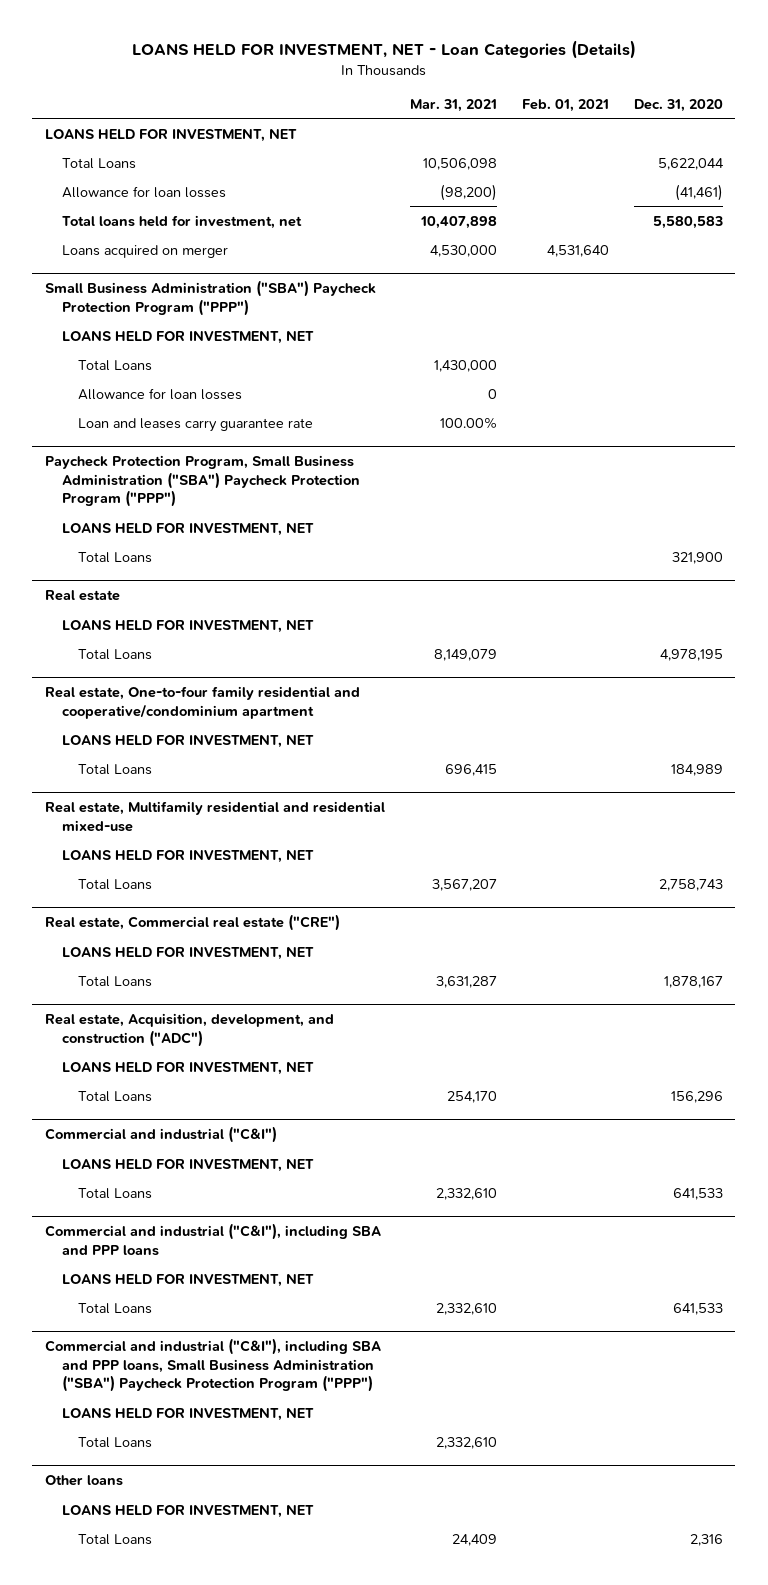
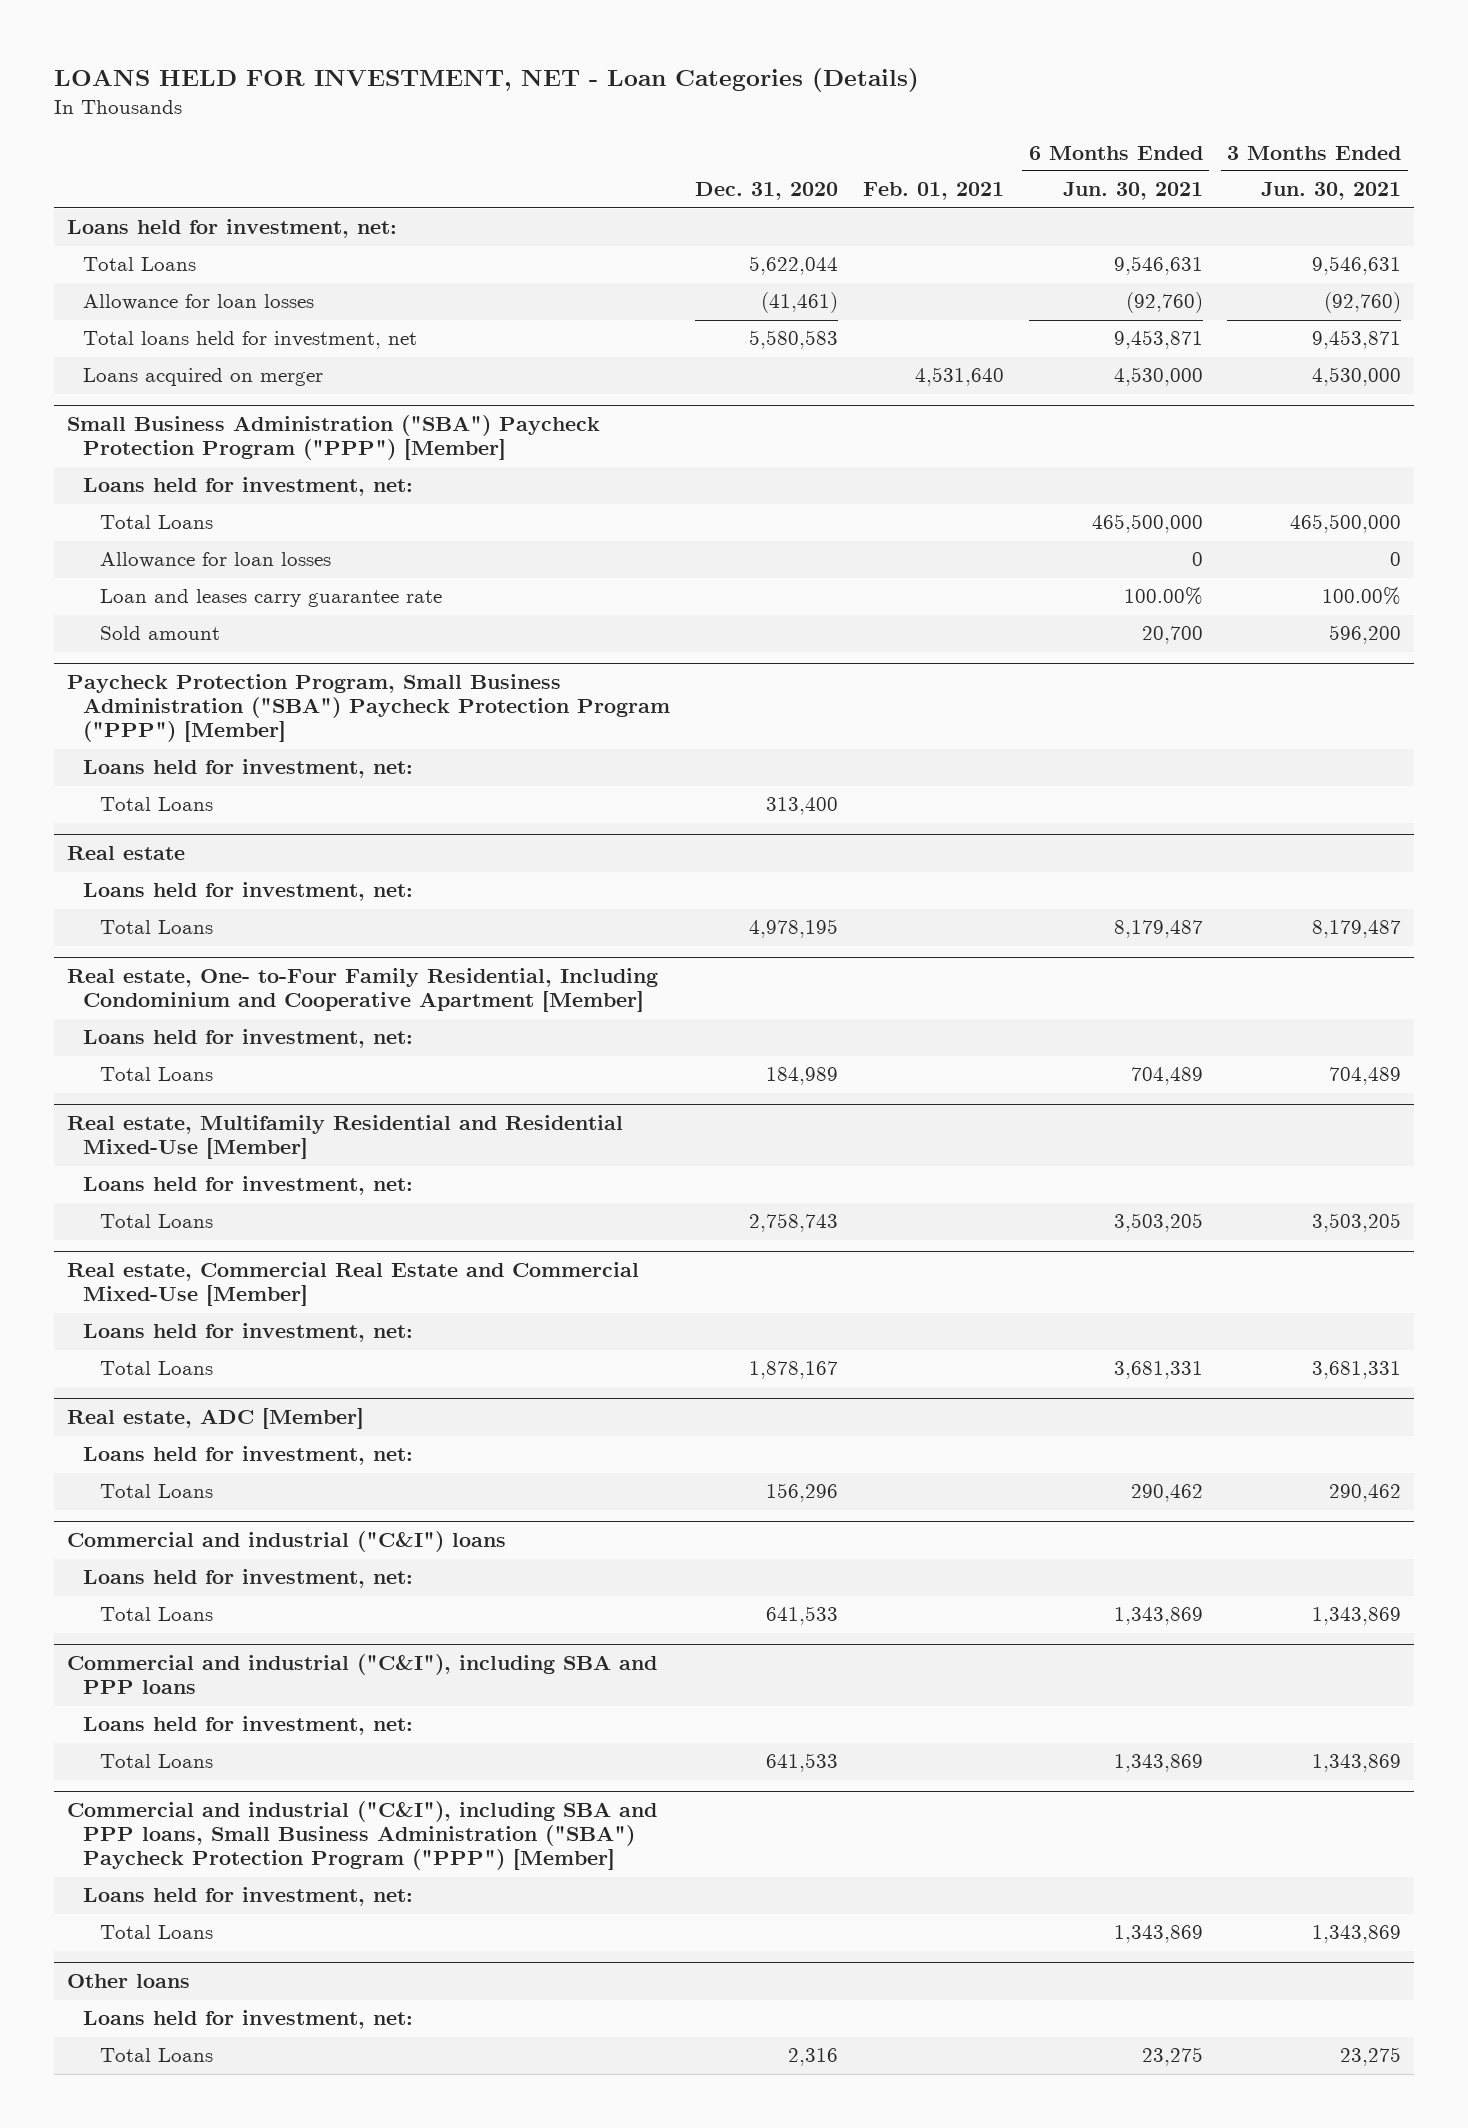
- | Mar. 31, 2021 | Feb. 01, 2021 | Dec. 31, 2020
+ | Dec. 31, 2020 | Feb. 01, 2021 | 6 Months Ended Jun. 30, 2021 | 3 Months Ended Jun. 30, 2021
- LOANS HELD FOR INVESTMENT, NET
+ Loans held for investment, net:
- Small Business Administration ("SBA") Paycheck Protection Program ("PPP")
- LOANS HELD FOR INVESTMENT, NET
+ Small Business Administration ("SBA") Paycheck Protection Program ("PPP") [Member]
+ Loans held for investment, net:
- Paycheck Protection Program, Small Business Administration ("SBA") Paycheck Protection Program ("PPP")
- LOANS HELD FOR INVESTMENT, NET
- Total Loans | | | 321,900
+ Sold amount | | | 20,700 | 596,200
+ Paycheck Protection Program, Small Business Administration ("SBA") Paycheck Protection Program ("PPP") [Member]
+ Loans held for investment, net:
+ Total Loans | 313,400 | | |
@ Real estate
- LOANS HELD FOR INVESTMENT, NET
+ Loans held for investment, net:
- Real estate, One-to-four family residential and cooperative/condominium apartment
- LOANS HELD FOR INVESTMENT, NET
+ Real estate, One- to-Four Family Residential, Including Condominium and Cooperative Apartment [Member]
+ Loans held for investment, net:
- Real estate, Multifamily residential and residential mixed-use
- LOANS HELD FOR INVESTMENT, NET
+ Real estate, Multifamily Residential and Residential Mixed-Use [Member]
+ Loans held for investment, net:
- Real estate, Commercial real estate ("CRE")
- LOANS HELD FOR INVESTMENT, NET
+ Real estate, Commercial Real Estate and Commercial Mixed-Use [Member]
+ Loans held for investment, net:
- Real estate, Acquisition, development, and construction ("ADC")
- LOANS HELD FOR INVESTMENT, NET
+ Real estate, ADC [Member]
+ Loans held for investment, net:
- Commercial and industrial ("C&I")
- LOANS HELD FOR INVESTMENT, NET
+ Commercial and industrial ("C&I") loans
+ Loans held for investment, net:
@ Commercial and industrial ("C&I"), including SBA and PPP loans
- LOANS HELD FOR INVESTMENT, NET
+ Loans held for investment, net:
- Commercial and industrial ("C&I"), including SBA and PPP loans, Small Business Administration ("SBA") Paycheck Protection Program ("PPP")
- LOANS HELD FOR INVESTMENT, NET
+ Commercial and industrial ("C&I"), including SBA and PPP loans, Small Business Administration ("SBA") Paycheck Protection Program ("PPP") [Member]
+ Loans held for investment, net:
@ Other loans
- LOANS HELD FOR INVESTMENT, NET
+ Loans held for investment, net:

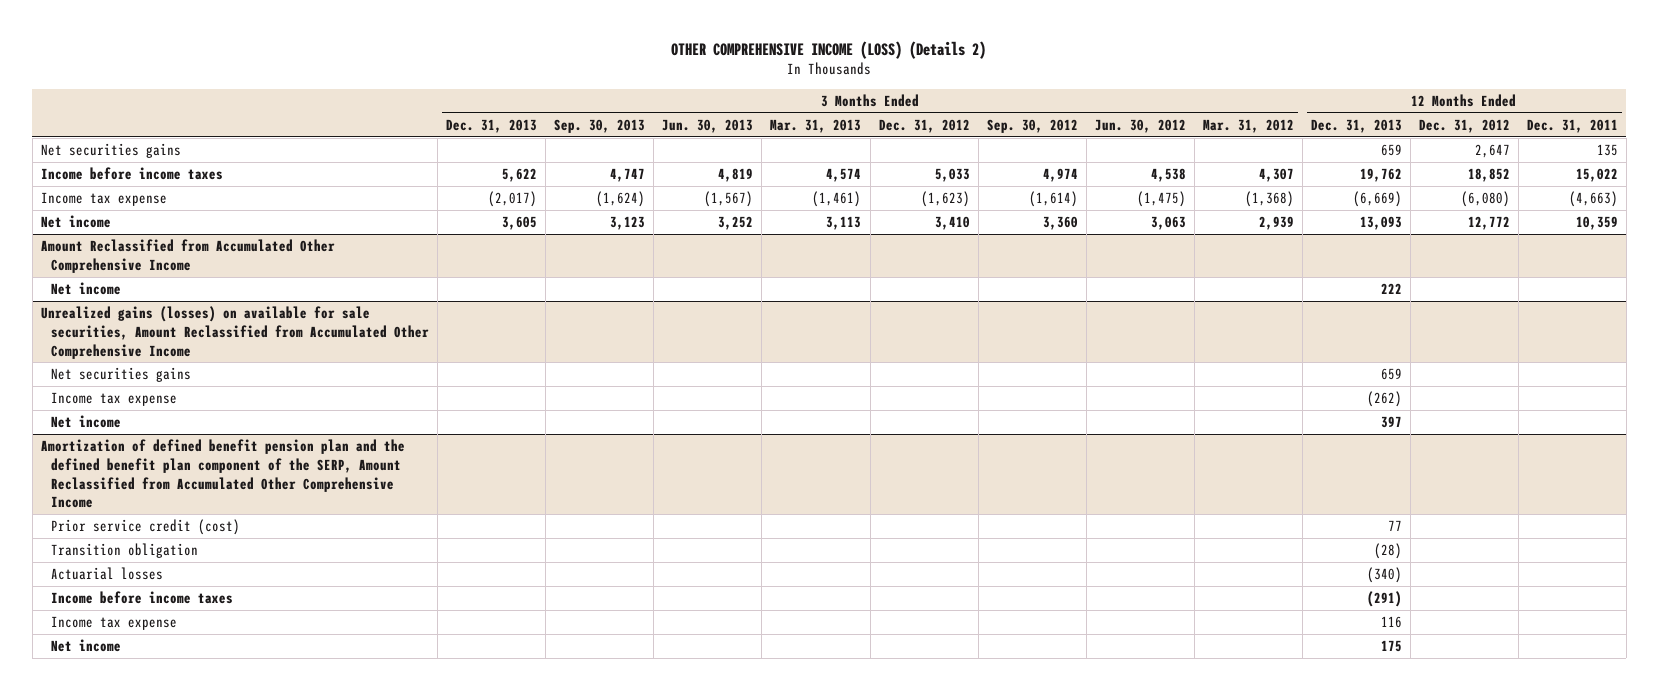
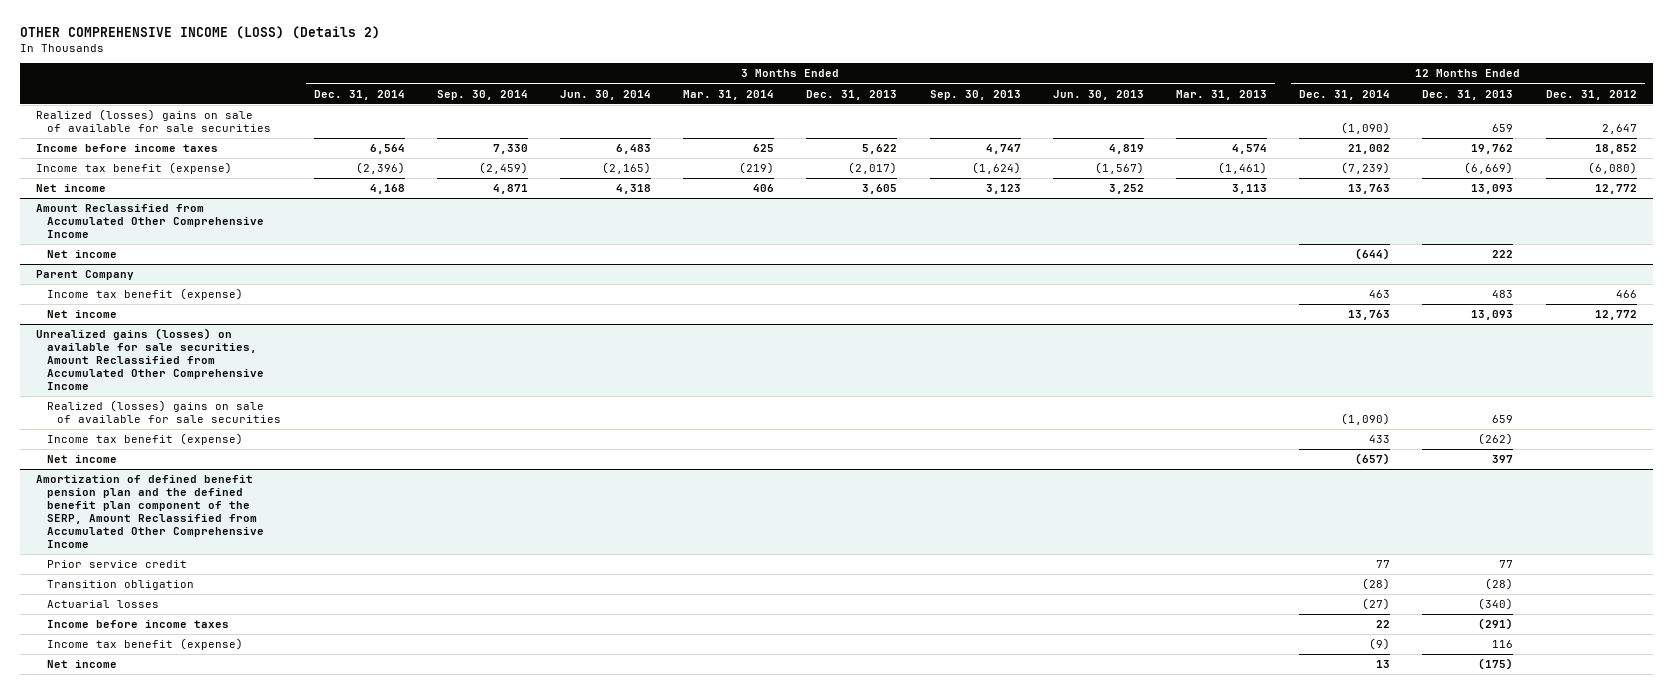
- | 3 Months Ended Dec. 31, 2013 | 3 Months Ended Sep. 30, 2013 | 3 Months Ended Jun. 30, 2013 | 3 Months Ended Mar. 31, 2013 | 3 Months Ended Dec. 31, 2012 | 3 Months Ended Sep. 30, 2012 | 3 Months Ended Jun. 30, 2012 | 3 Months Ended Mar. 31, 2012 | 12 Months Ended Dec. 31, 2013 | 12 Months Ended Dec. 31, 2012 | 12 Months Ended Dec. 31, 2011
+ | 3 Months Ended Dec. 31, 2014 | 3 Months Ended Sep. 30, 2014 | 3 Months Ended Jun. 30, 2014 | 3 Months Ended Mar. 31, 2014 | 3 Months Ended Dec. 31, 2013 | 3 Months Ended Sep. 30, 2013 | 3 Months Ended Jun. 30, 2013 | 3 Months Ended Mar. 31, 2013 | 12 Months Ended Dec. 31, 2014 | 12 Months Ended Dec. 31, 2013 | 12 Months Ended Dec. 31, 2012
- Net securities gains | | | | | | | | | 659 | 2,647 | 135
+ Realized (losses) gains on sale of available for sale securities | | | | | | | | | (1,090) | 659 | 2,647
- Income tax expense | (2,017) | (1,624) | (1,567) | (1,461) | (1,623) | (1,614) | (1,475) | (1,368) | (6,669) | (6,080) | (4,663)
+ Income tax benefit (expense) | (2,396) | (2,459) | (2,165) | (219) | (2,017) | (1,624) | (1,567) | (1,461) | (7,239) | (6,669) | (6,080)
+ Parent Company
+ Income tax benefit (expense) | | | | | | | | | 463 | 483 | 466
+ Net income | | | | | | | | | 13,763 | 13,093 | 12,772
@ Unrealized gains (losses) on available for sale securities, Amount Reclassified from Accumulated Other Comprehensive Income
- Net securities gains | | | | | | | | | 659 | |
- Income tax expense | | | | | | | | | (262) | |
+ Realized (losses) gains on sale of available for sale securities | | | | | | | | | (1,090) | 659 |
+ Income tax benefit (expense) | | | | | | | | | 433 | (262) |
@ Amortization of defined benefit pension plan and the defined benefit plan component of the SERP, Amount Reclassified from Accumulated Other Comprehensive Income
- Prior service credit (cost) | | | | | | | | | 77 | |
+ Prior service credit | | | | | | | | | 77 | 77 |
- Income tax expense | | | | | | | | | 116 | |
- Net income | | | | | | | | | 175 | |
+ Income tax benefit (expense) | | | | | | | | | (9) | 116 |
+ Net income | | | | | | | | | 13 | (175) |

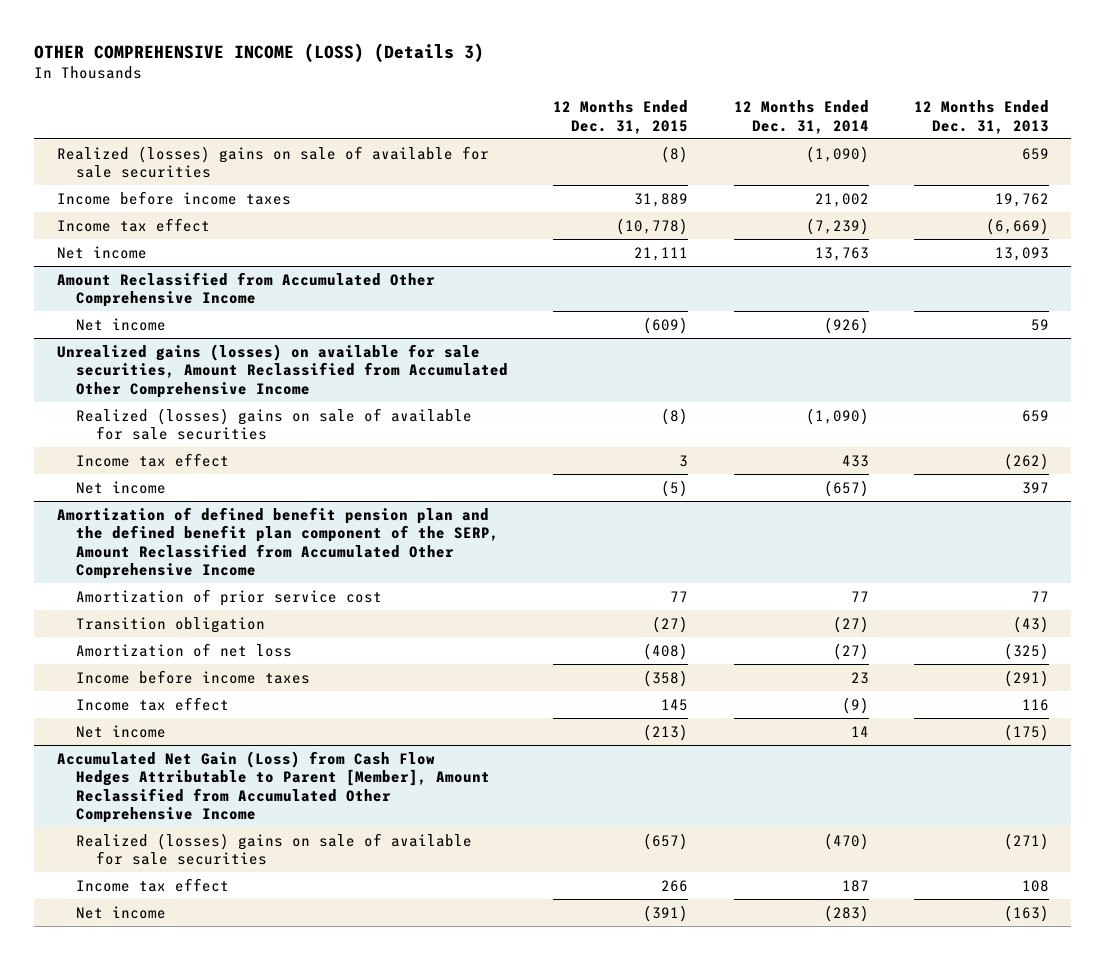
- OTHER COMPREHENSIVE INCOME (LOSS) (Details 2)
+ OTHER COMPREHENSIVE INCOME (LOSS) (Details 3)
- | 3 Months Ended Dec. 31, 2014 | 3 Months Ended Sep. 30, 2014 | 3 Months Ended Jun. 30, 2014 | 3 Months Ended Mar. 31, 2014 | 3 Months Ended Dec. 31, 2013 | 3 Months Ended Sep. 30, 2013 | 3 Months Ended Jun. 30, 2013 | 3 Months Ended Mar. 31, 2013 | 12 Months Ended Dec. 31, 2014 | 12 Months Ended Dec. 31, 2013 | 12 Months Ended Dec. 31, 2012
+ | 12 Months Ended Dec. 31, 2015 | 12 Months Ended Dec. 31, 2014 | 12 Months Ended Dec. 31, 2013
- Income tax benefit (expense) | (2,396) | (2,459) | (2,165) | (219) | (2,017) | (1,624) | (1,567) | (1,461) | (7,239) | (6,669) | (6,080)
+ Income tax effect | (10,778) | (7,239) | (6,669)
@ Amount Reclassified from Accumulated Other Comprehensive Income
- Net income | | | | | | | | | (644) | 222 |
- Parent Company
- Income tax benefit (expense) | | | | | | | | | 463 | 483 | 466
- Net income | | | | | | | | | 13,763 | 13,093 | 12,772
@ Amount Reclassified from Accumulated Other Comprehensive Income
+ Net income | (609) | (926) | 59
@ Unrealized gains (losses) on available for sale securities, Amount Reclassified from Accumulated Other Comprehensive Income
- Income tax benefit (expense) | | | | | | | | | 433 | (262) |
+ Income tax effect | 3 | 433 | (262)
@ Amortization of defined benefit pension plan and the defined benefit plan component of the SERP, Amount Reclassified from Accumulated Other Comprehensive Income
- Prior service credit | | | | | | | | | 77 | 77 |
- Transition obligation | | | | | | | | | (28) | (28) |
- Actuarial losses | | | | | | | | | (27) | (340) |
- Income before income taxes | | | | | | | | | 22 | (291) |
- Income tax benefit (expense) | | | | | | | | | (9) | 116 |
- Net income | | | | | | | | | 13 | (175) |
+ Amortization of prior service cost | 77 | 77 | 77
+ Transition obligation | (27) | (27) | (43)
+ Amortization of net loss | (408) | (27) | (325)
+ Income before income taxes | (358) | 23 | (291)
+ Income tax effect | 145 | (9) | 116
+ Net income | (213) | 14 | (175)
+ Accumulated Net Gain (Loss) from Cash Flow Hedges Attributable to Parent [Member], Amount Reclassified from Accumulated Other Comprehensive Income
+ Realized (losses) gains on sale of available for sale securities | (657) | (470) | (271)
+ Income tax effect | 266 | 187 | 108
+ Net income | (391) | (283) | (163)

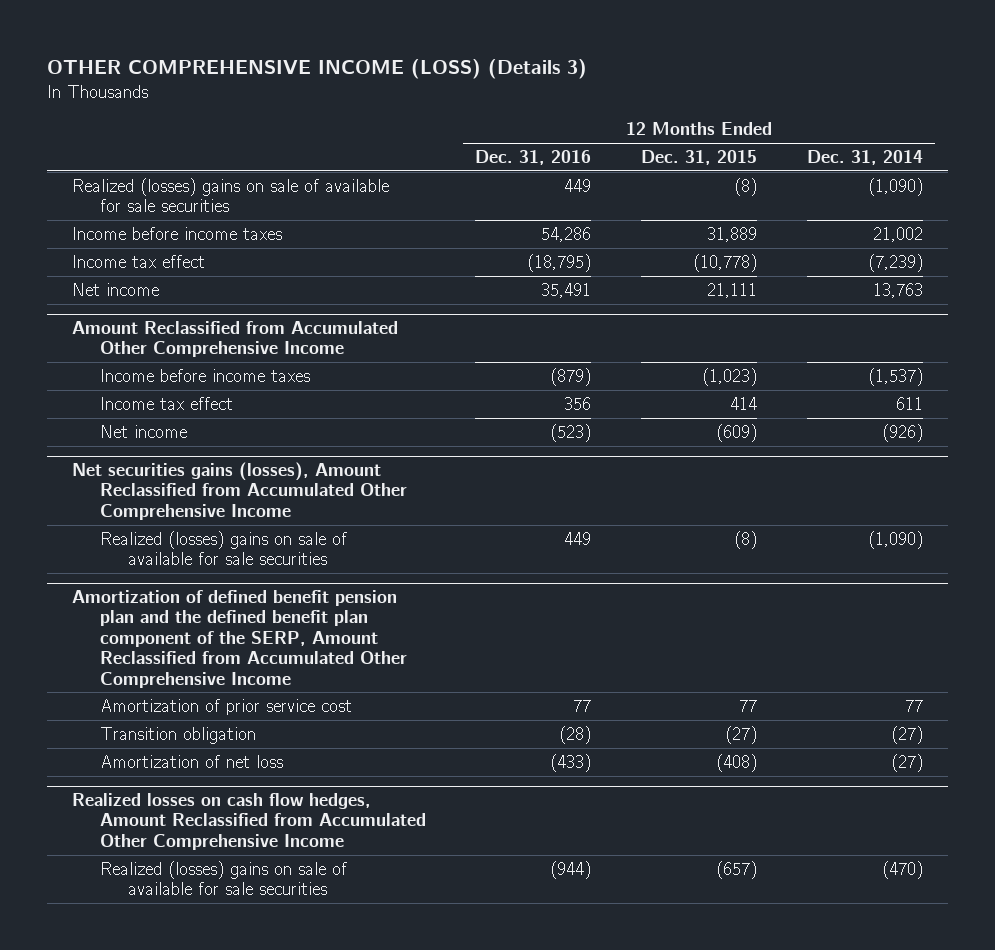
- | 12 Months Ended Dec. 31, 2015 | 12 Months Ended Dec. 31, 2014 | 12 Months Ended Dec. 31, 2013
+ | 12 Months Ended Dec. 31, 2016 | 12 Months Ended Dec. 31, 2015 | 12 Months Ended Dec. 31, 2014
@ Amount Reclassified from Accumulated Other Comprehensive Income
+ Income before income taxes | (879) | (1,023) | (1,537)
+ Income tax effect | 356 | 414 | 611
- Unrealized gains (losses) on available for sale securities, Amount Reclassified from Accumulated Other Comprehensive Income
+ Net securities gains (losses), Amount Reclassified from Accumulated Other Comprehensive Income
- Income tax effect | 3 | 433 | (262)
- Net income | (5) | (657) | 397
@ Amortization of defined benefit pension plan and the defined benefit plan component of the SERP, Amount Reclassified from Accumulated Other Comprehensive Income
- Income before income taxes | (358) | 23 | (291)
- Income tax effect | 145 | (9) | 116
- Net income | (213) | 14 | (175)
- Accumulated Net Gain (Loss) from Cash Flow Hedges Attributable to Parent [Member], Amount Reclassified from Accumulated Other Comprehensive Income
+ Realized losses on cash flow hedges, Amount Reclassified from Accumulated Other Comprehensive Income
- Income tax effect | 266 | 187 | 108
- Net income | (391) | (283) | (163)

